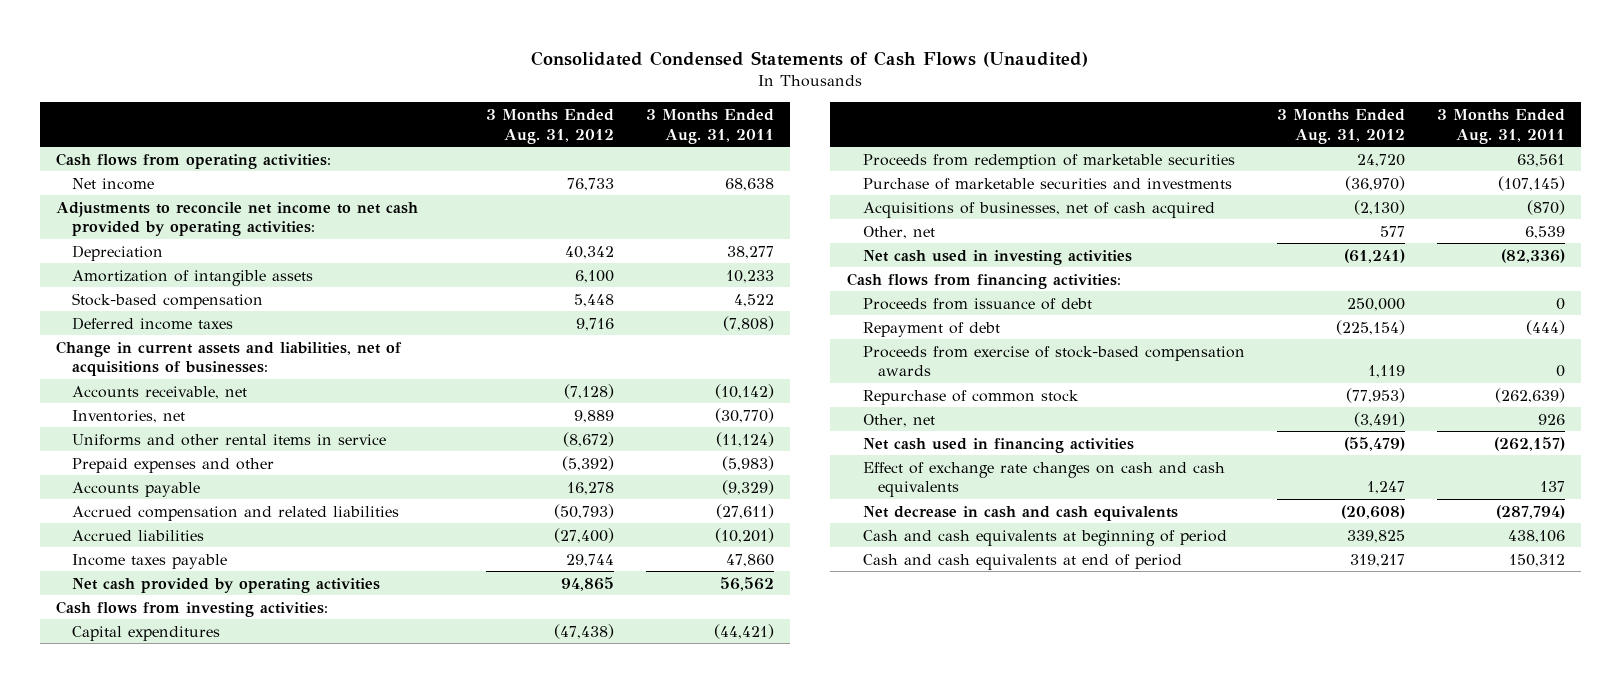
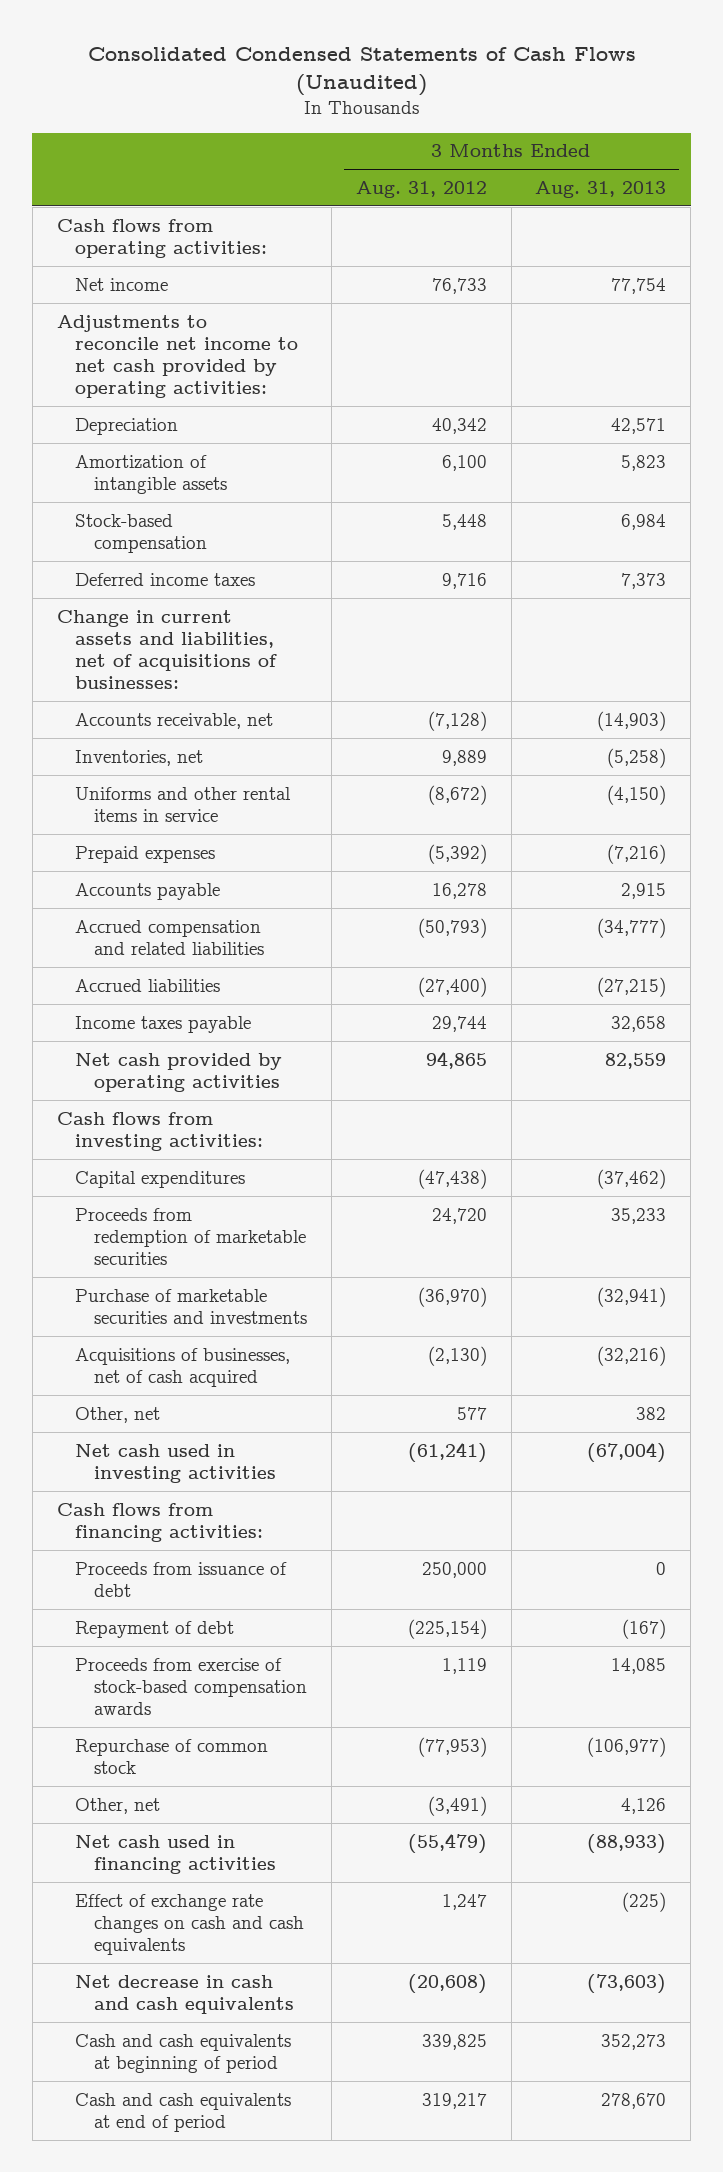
- | 3 Months Ended Aug. 31, 2012 | 3 Months Ended Aug. 31, 2011
+ | 3 Months Ended Aug. 31, 2012 | 3 Months Ended Aug. 31, 2013
- Prepaid expenses and other | (5,392) | (5,983)
+ Prepaid expenses | (5,392) | (7,216)

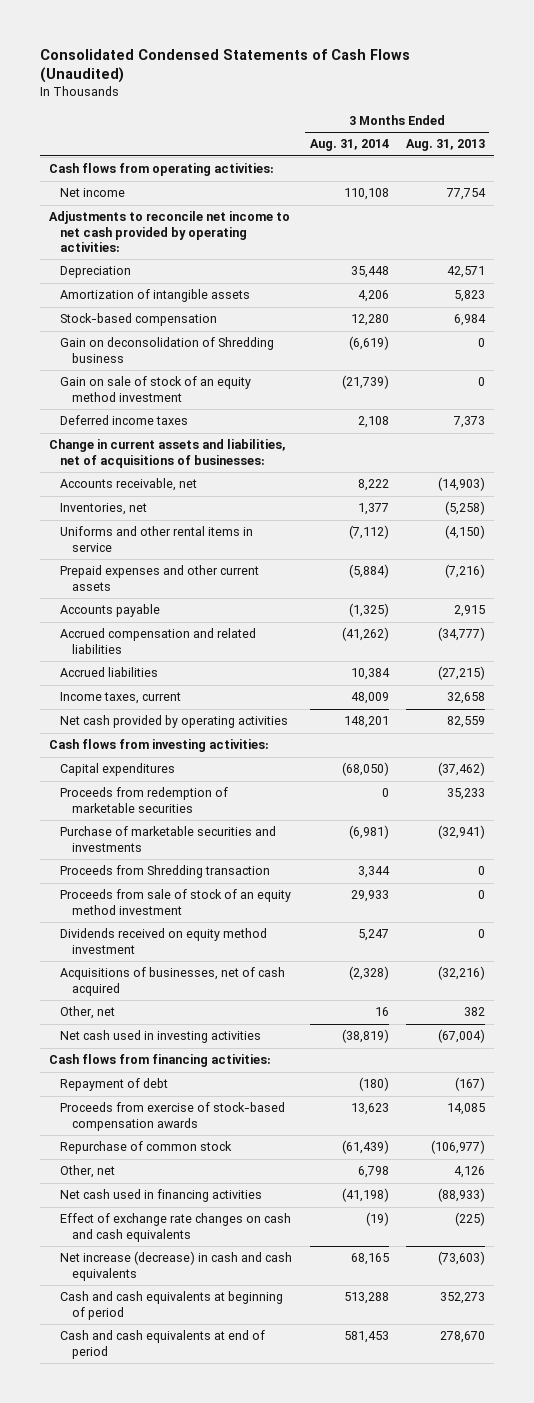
- | 3 Months Ended Aug. 31, 2012 | 3 Months Ended Aug. 31, 2013
+ | 3 Months Ended Aug. 31, 2014 | 3 Months Ended Aug. 31, 2013
+ Gain on deconsolidation of Shredding business | (6,619) | 0
+ Gain on sale of stock of an equity method investment | (21,739) | 0
- Prepaid expenses | (5,392) | (7,216)
+ Prepaid expenses and other current assets | (5,884) | (7,216)
- Income taxes payable | 29,744 | 32,658
+ Income taxes, current | 48,009 | 32,658
+ Proceeds from Shredding transaction | 3,344 | 0
+ Proceeds from sale of stock of an equity method investment | 29,933 | 0
+ Dividends received on equity method investment | 5,247 | 0
- Proceeds from issuance of debt | 250,000 | 0
- Net decrease in cash and cash equivalents | (20,608) | (73,603)
+ Net increase (decrease) in cash and cash equivalents | 68,165 | (73,603)

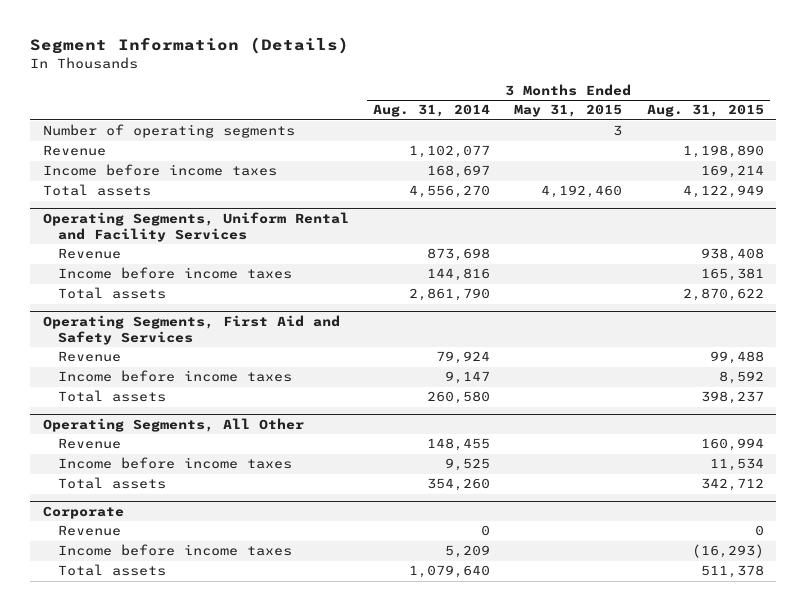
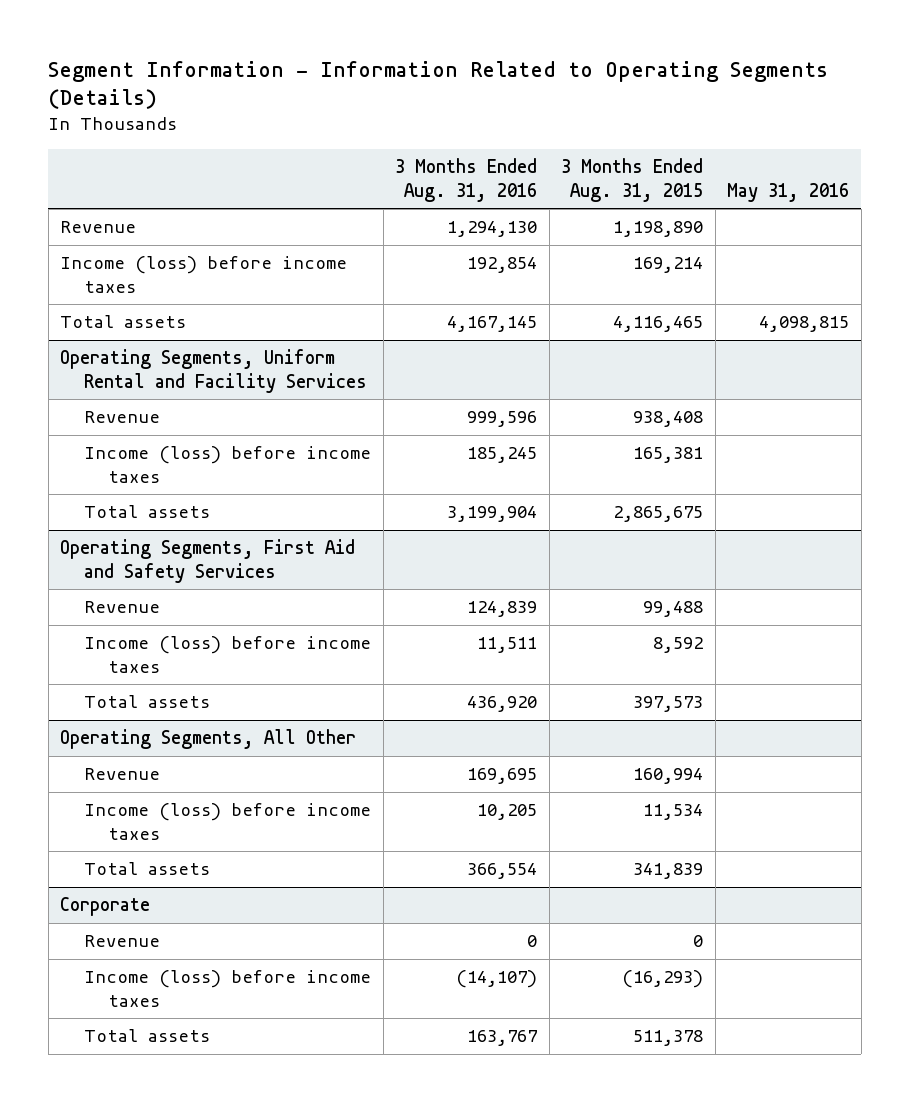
- Segment Information (Details)
+ Segment Information - Information Related to Operating Segments (Details)
- | 3 Months Ended Aug. 31, 2014 | 3 Months Ended May 31, 2015 | 3 Months Ended Aug. 31, 2015
+ | 3 Months Ended Aug. 31, 2016 | 3 Months Ended Aug. 31, 2015 | May 31, 2016
- Number of operating segments | | 3 |
- Income before income taxes | 168,697 | | 169,214
- Total assets | 4,556,270 | 4,192,460 | 4,122,949
+ Income (loss) before income taxes | 192,854 | 169,214 |
+ Total assets | 4,167,145 | 4,116,465 | 4,098,815
@ Operating Segments, Uniform Rental and Facility Services
- Income before income taxes | 144,816 | | 165,381
- Total assets | 2,861,790 | | 2,870,622
+ Income (loss) before income taxes | 185,245 | 165,381 |
+ Total assets | 3,199,904 | 2,865,675 |
@ Operating Segments, First Aid and Safety Services
- Income before income taxes | 9,147 | | 8,592
- Total assets | 260,580 | | 398,237
+ Income (loss) before income taxes | 11,511 | 8,592 |
+ Total assets | 436,920 | 397,573 |
@ Operating Segments, All Other
- Income before income taxes | 9,525 | | 11,534
- Total assets | 354,260 | | 342,712
+ Income (loss) before income taxes | 10,205 | 11,534 |
+ Total assets | 366,554 | 341,839 |
@ Corporate
- Income before income taxes | 5,209 | | (16,293)
+ Income (loss) before income taxes | (14,107) | (16,293) |

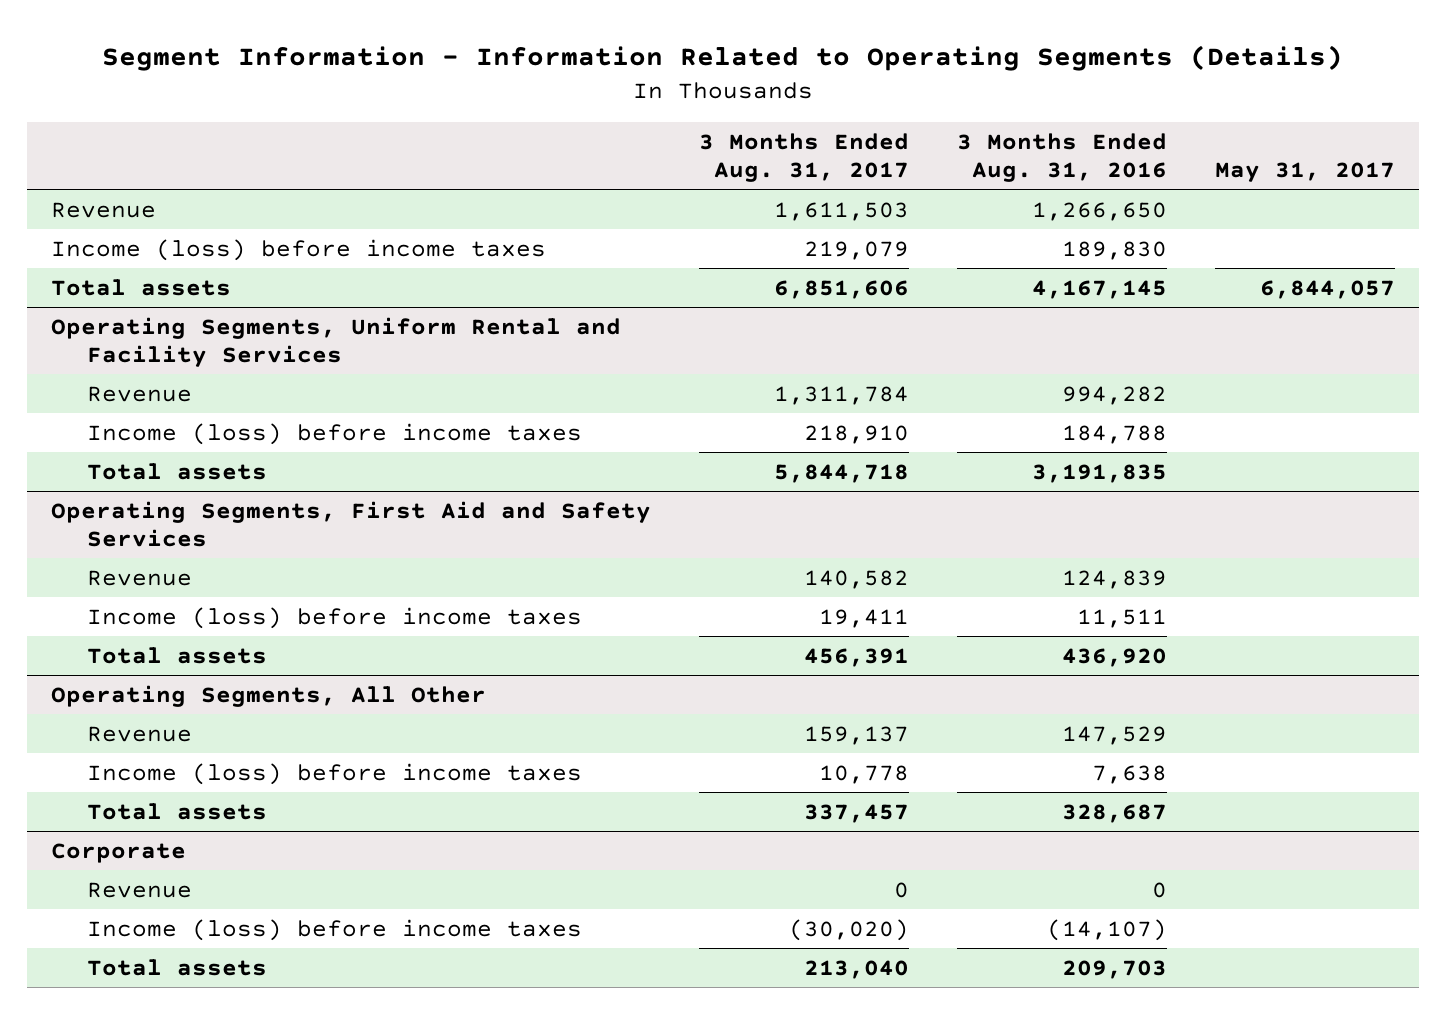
- | 3 Months Ended Aug. 31, 2016 | 3 Months Ended Aug. 31, 2015 | May 31, 2016
+ | 3 Months Ended Aug. 31, 2017 | 3 Months Ended Aug. 31, 2016 | May 31, 2017
- Revenue | 1,294,130 | 1,198,890 |
- Income (loss) before income taxes | 192,854 | 169,214 |
+ Revenue | 1,611,503 | 1,266,650 |
+ Income (loss) before income taxes | 219,079 | 189,830 |
@ Operating Segments, Uniform Rental and Facility Services
- Revenue | 999,596 | 938,408 |
- Income (loss) before income taxes | 185,245 | 165,381 |
- Total assets | 3,199,904 | 2,865,675 |
+ Revenue | 1,311,784 | 994,282 |
+ Income (loss) before income taxes | 218,910 | 184,788 |
+ Total assets | 5,844,718 | 3,191,835 |
@ Operating Segments, All Other
- Revenue | 169,695 | 160,994 |
- Income (loss) before income taxes | 10,205 | 11,534 |
- Total assets | 366,554 | 341,839 |
+ Revenue | 159,137 | 147,529 |
+ Income (loss) before income taxes | 10,778 | 7,638 |
+ Total assets | 337,457 | 328,687 |
@ Corporate
- Total assets | 163,767 | 511,378 |
+ Total assets | 213,040 | 209,703 |

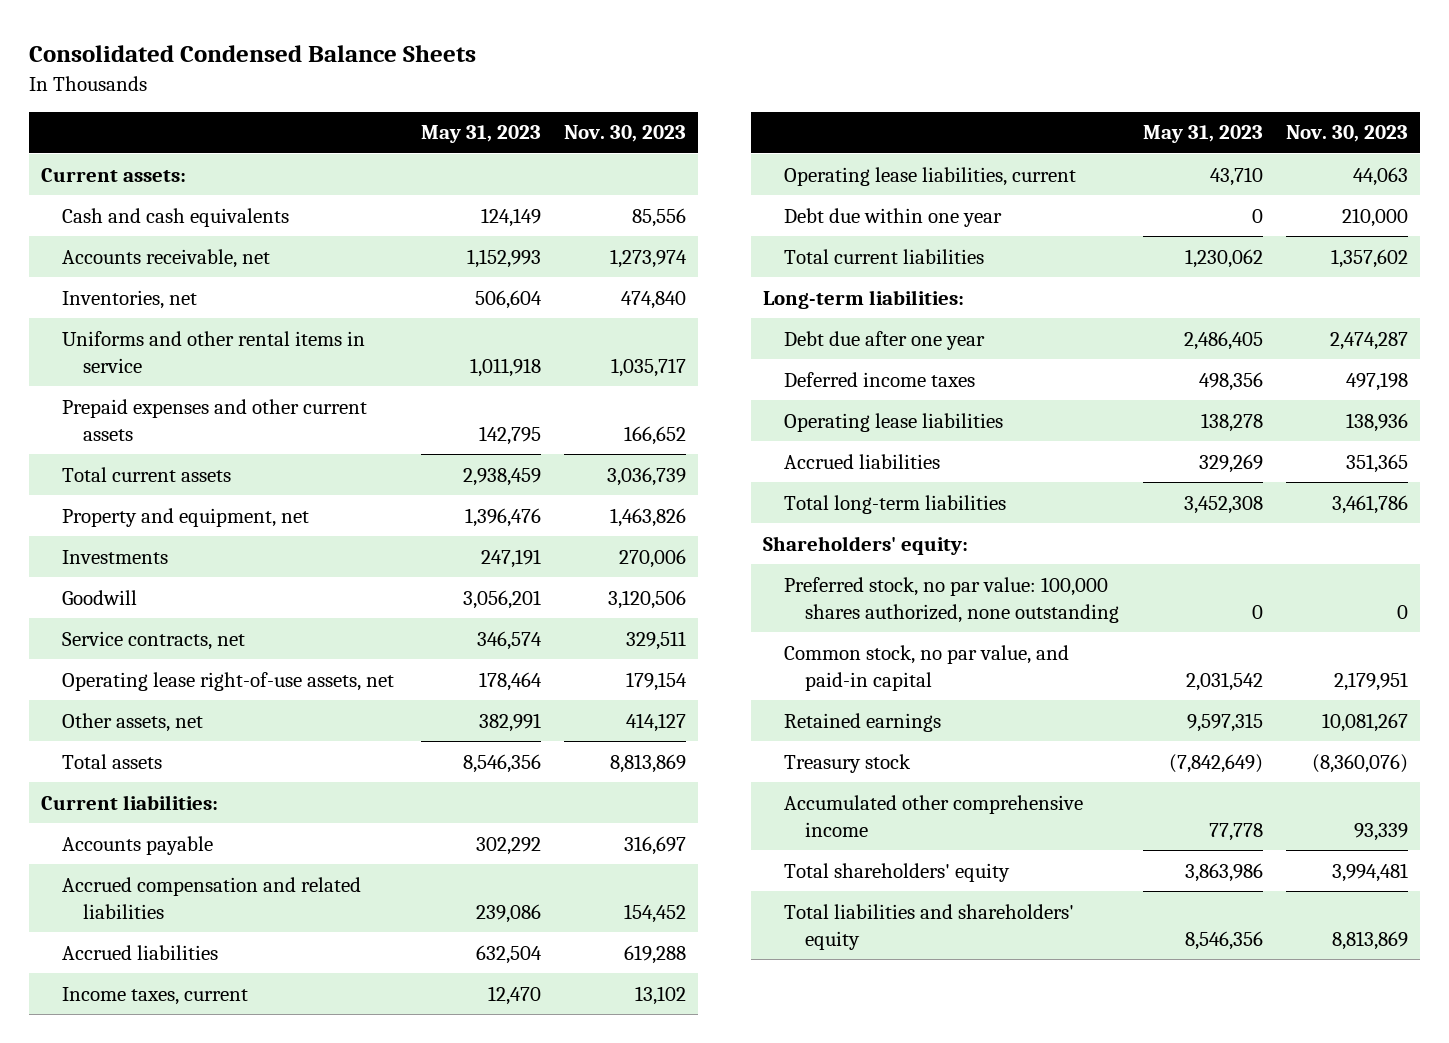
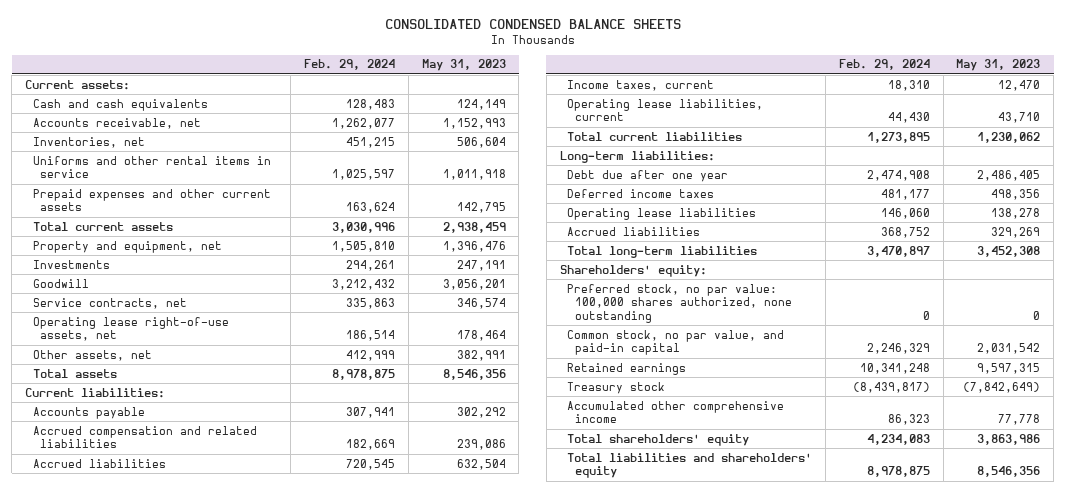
- Consolidated Condensed Balance Sheets
+ CONSOLIDATED CONDENSED BALANCE SHEETS
- | May 31, 2023 | Nov. 30, 2023
+ | Feb. 29, 2024 | May 31, 2023
- Debt due within one year | 0 | 210,000

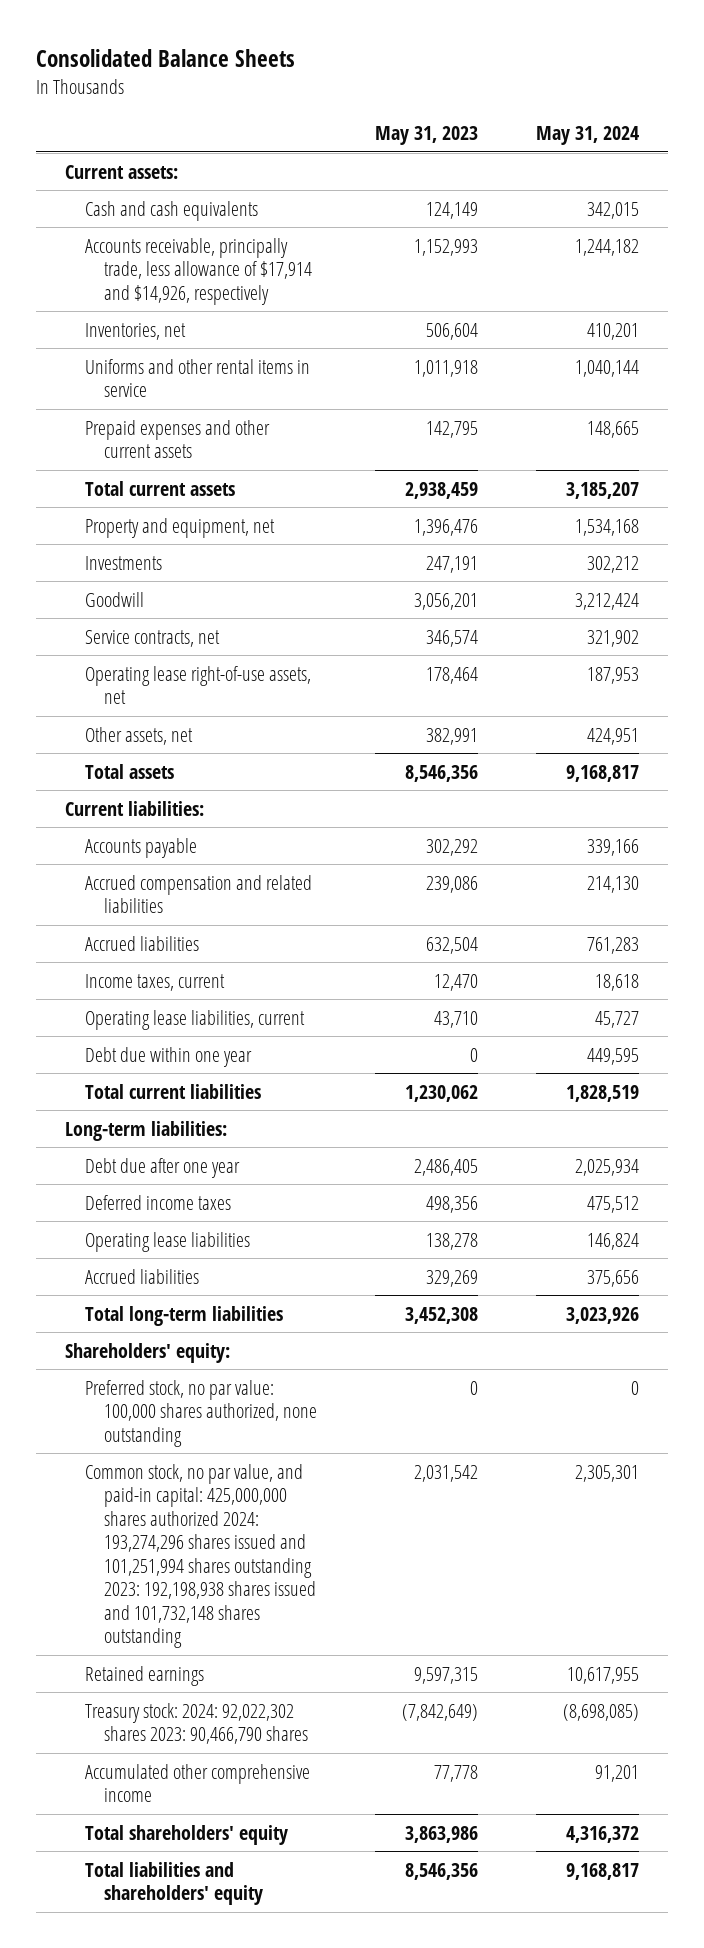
- CONSOLIDATED CONDENSED BALANCE SHEETS
+ Consolidated Balance Sheets
- | Feb. 29, 2024 | May 31, 2023
+ | May 31, 2023 | May 31, 2024
- Accounts receivable, net | 1,262,077 | 1,152,993
+ Accounts receivable, principally trade, less allowance of $17,914 and $14,926, respectively | 1,152,993 | 1,244,182
+ Debt due within one year | 0 | 449,595
- Common stock, no par value, and paid-in capital | 2,246,329 | 2,031,542
+ Common stock, no par value, and paid-in capital: 425,000,000 shares authorized 2024: 193,274,296 shares issued and 101,251,994 shares outstanding 2023: 192,198,938 shares issued and 101,732,148 shares outstanding | 2,031,542 | 2,305,301
- Treasury stock | (8,439,817) | (7,842,649)
+ Treasury stock: 2024: 92,022,302 shares 2023: 90,466,790 shares | (7,842,649) | (8,698,085)

